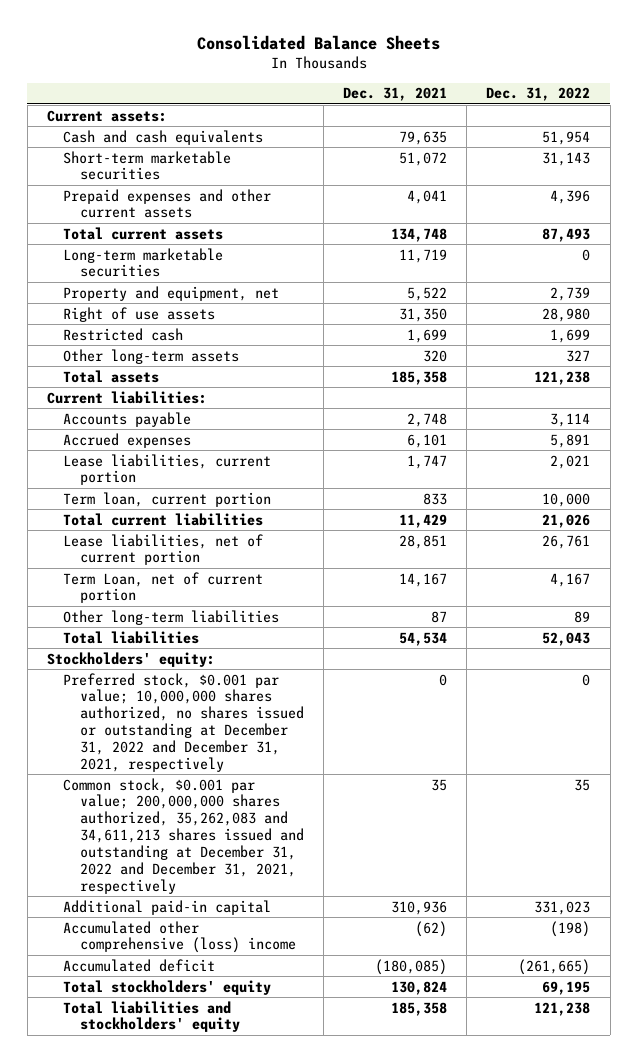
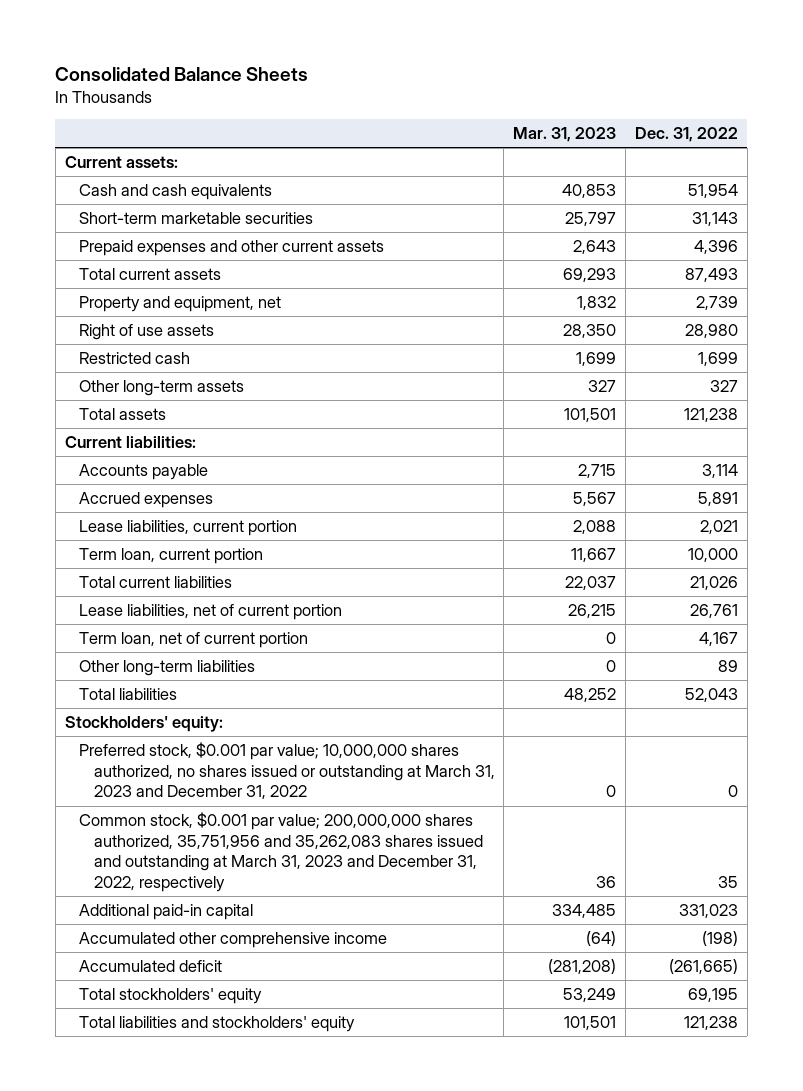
- | Dec. 31, 2021 | Dec. 31, 2022
+ | Mar. 31, 2023 | Dec. 31, 2022
- Long-term marketable securities | 11,719 | 0
- Term Loan, net of current portion | 14,167 | 4,167
+ Term loan, net of current portion | 0 | 4,167
- Preferred stock, $0.001 par value; 10,000,000 shares authorized, no shares issued or outstanding at December 31, 2022 and December 31, 2021, respectively | 0 | 0
- Common stock, $0.001 par value; 200,000,000 shares authorized, 35,262,083 and 34,611,213 shares issued and outstanding at December 31, 2022 and December 31, 2021, respectively | 35 | 35
+ Preferred stock, $0.001 par value; 10,000,000 shares authorized, no shares issued or outstanding at March 31, 2023 and December 31, 2022 | 0 | 0
+ Common stock, $0.001 par value; 200,000,000 shares authorized, 35,751,956 and 35,262,083 shares issued and outstanding at March 31, 2023 and December 31, 2022, respectively | 36 | 35
- Accumulated other comprehensive (loss) income | (62) | (198)
+ Accumulated other comprehensive income | (64) | (198)

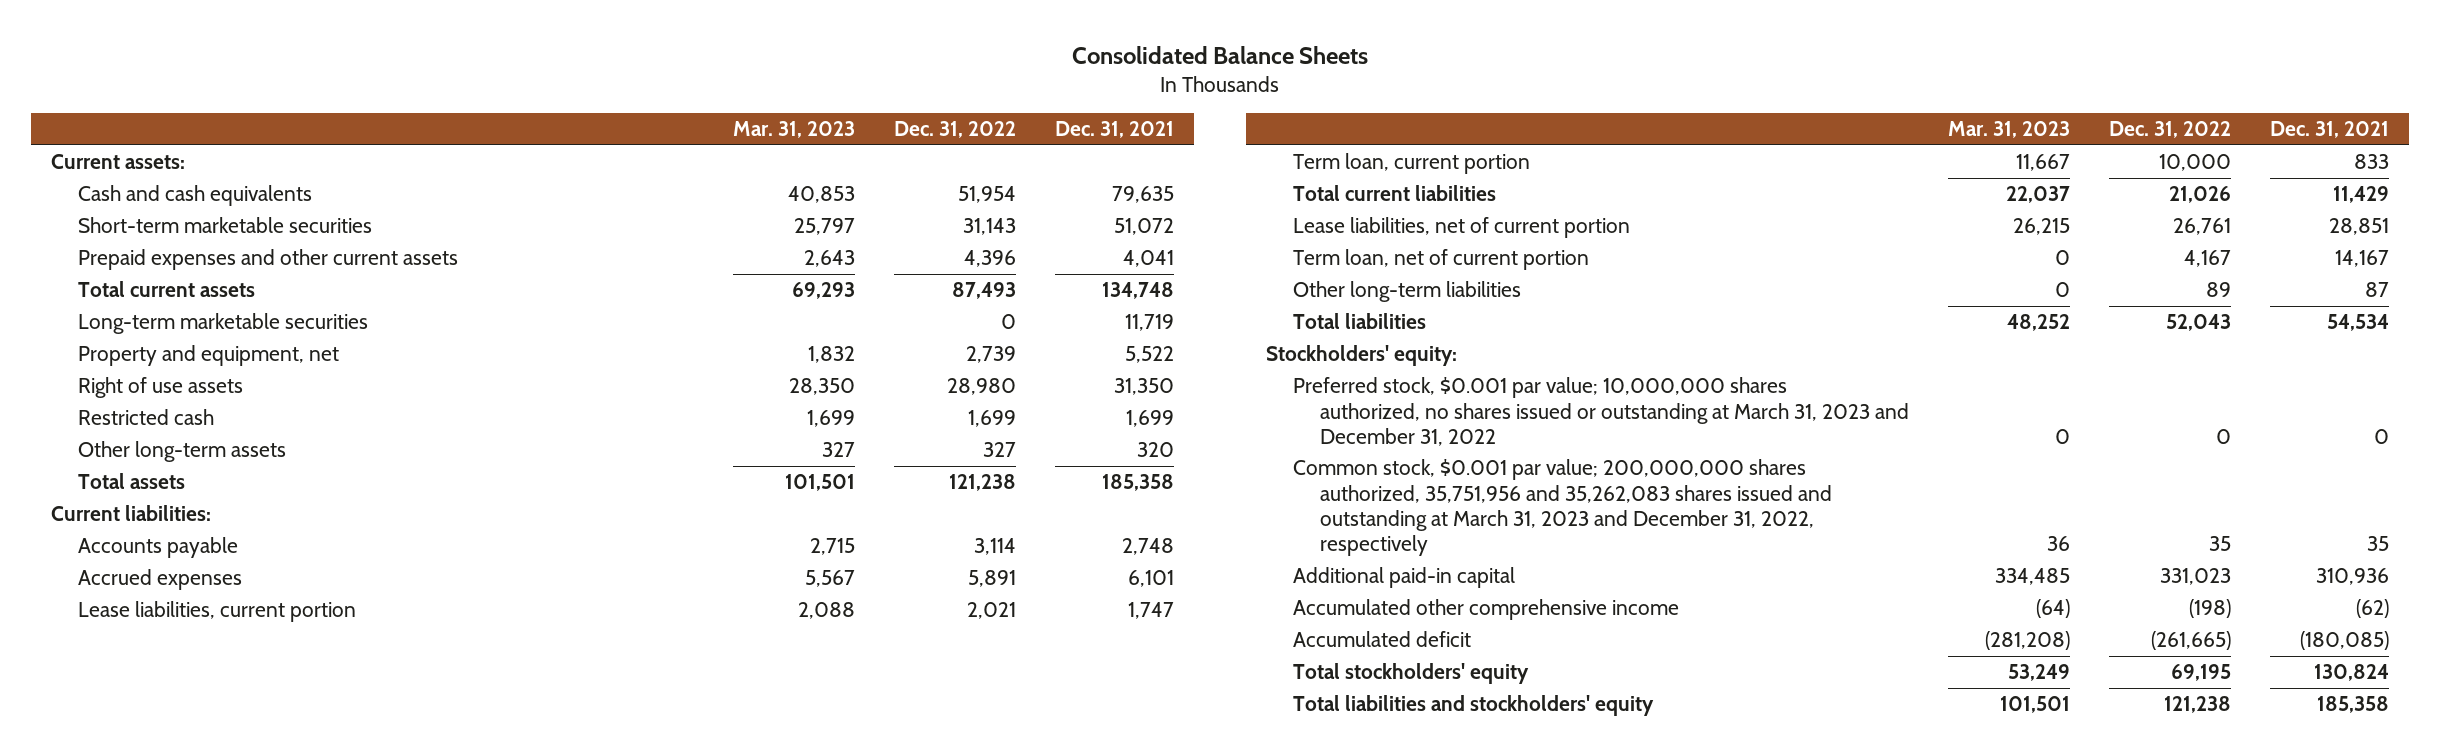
- | Mar. 31, 2023 | Dec. 31, 2022
+ | Mar. 31, 2023 | Dec. 31, 2022 | Dec. 31, 2021
+ Long-term marketable securities | | 0 | 11,719

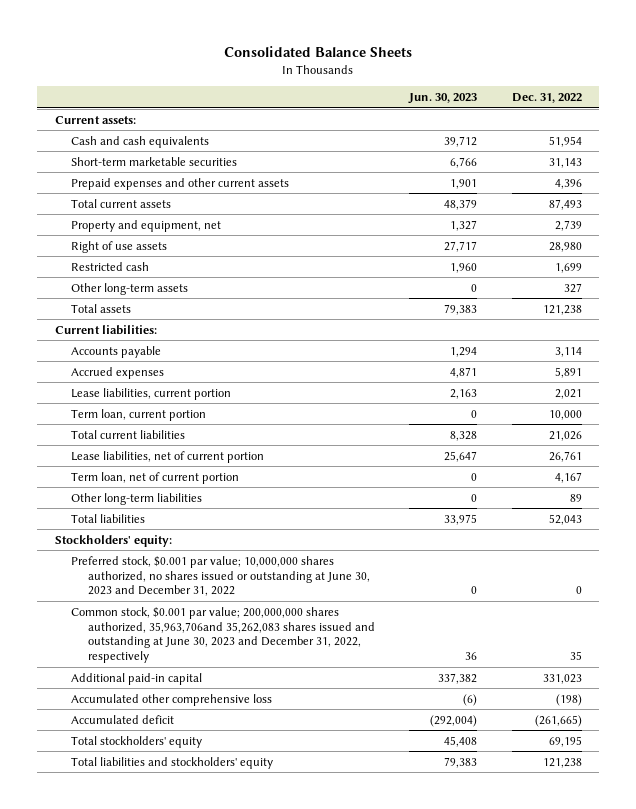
- | Mar. 31, 2023 | Dec. 31, 2022 | Dec. 31, 2021
+ | Jun. 30, 2023 | Dec. 31, 2022
- Long-term marketable securities | | 0 | 11,719
- Preferred stock, $0.001 par value; 10,000,000 shares authorized, no shares issued or outstanding at March 31, 2023 and December 31, 2022 | 0 | 0 | 0
- Common stock, $0.001 par value; 200,000,000 shares authorized, 35,751,956 and 35,262,083 shares issued and outstanding at March 31, 2023 and December 31, 2022, respectively | 36 | 35 | 35
+ Preferred stock, $0.001 par value; 10,000,000 shares authorized, no shares issued or outstanding at June 30, 2023 and December 31, 2022 | 0 | 0
+ Common stock, $0.001 par value; 200,000,000 shares authorized, 35,963,706and 35,262,083 shares issued and outstanding at June 30, 2023 and December 31, 2022, respectively | 36 | 35
- Accumulated other comprehensive income | (64) | (198) | (62)
+ Accumulated other comprehensive loss | (6) | (198)

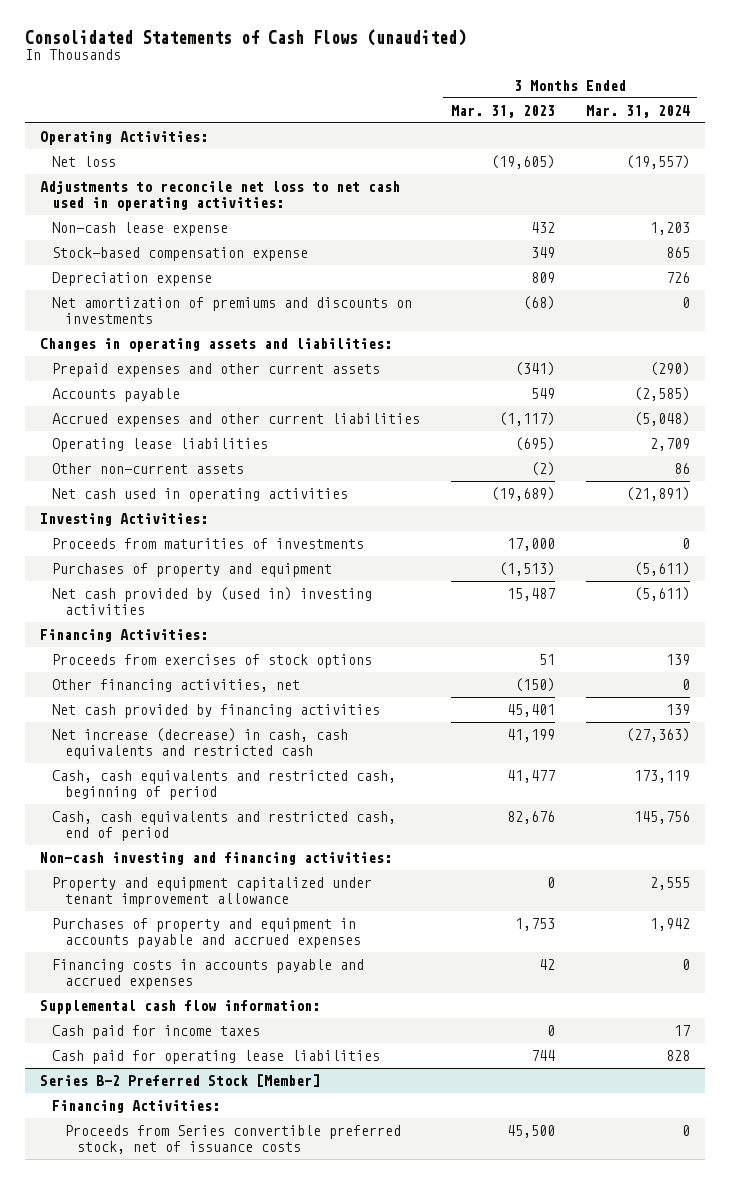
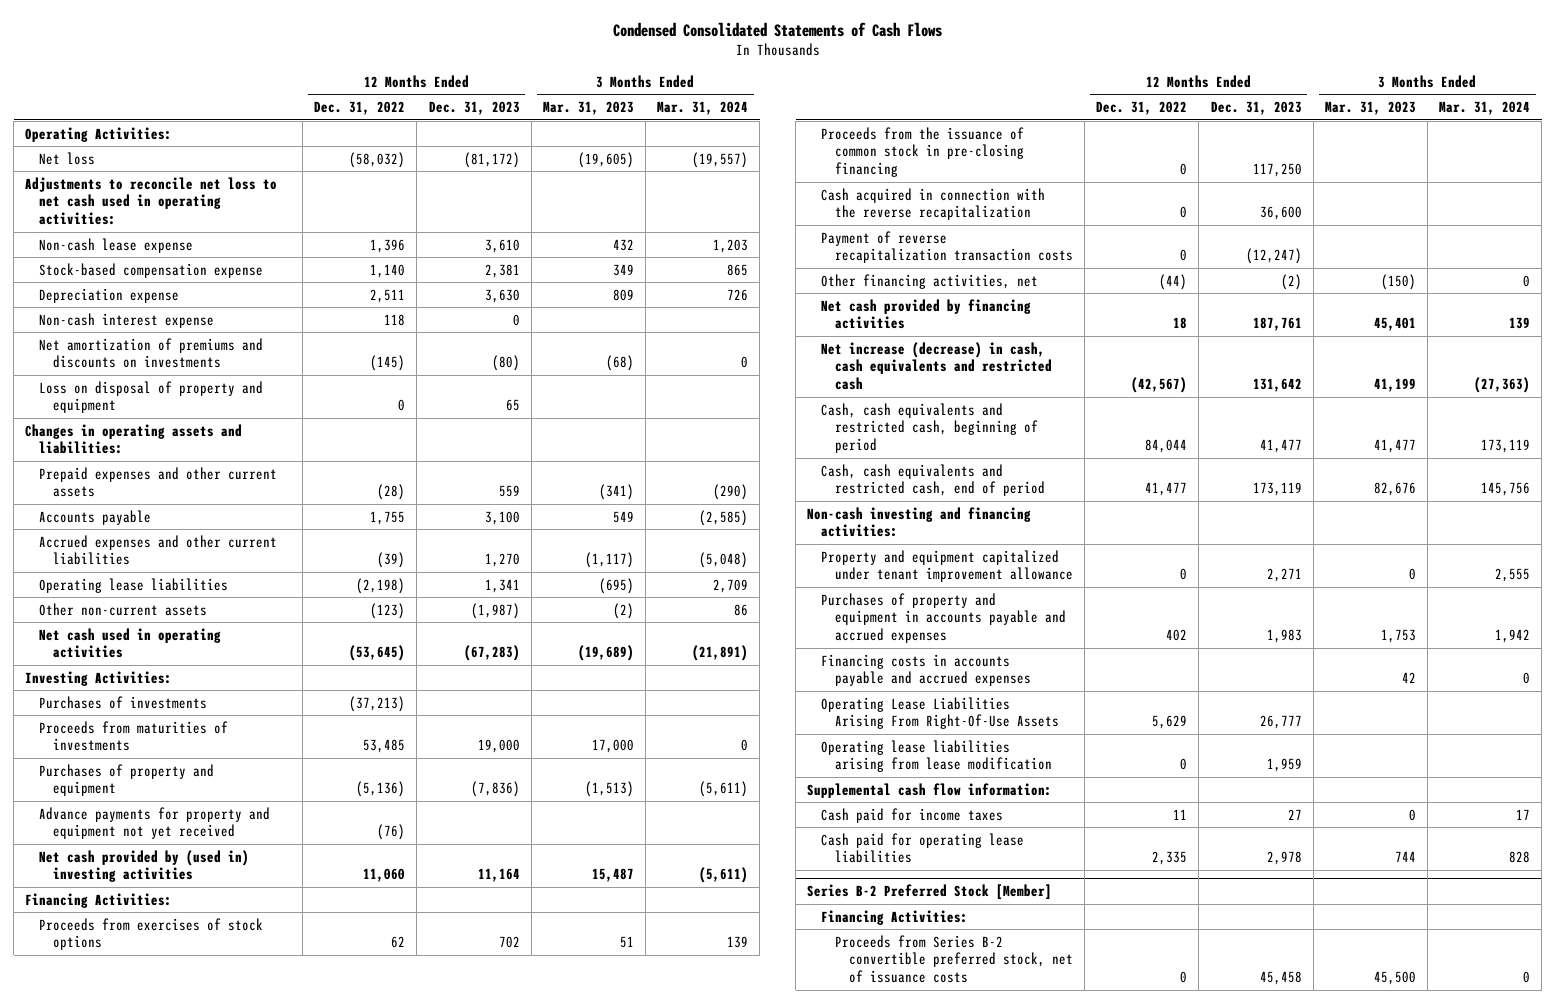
- Consolidated Statements of Cash Flows (unaudited)
+ Condensed Consolidated Statements of Cash Flows
- | 3 Months Ended Mar. 31, 2023 | 3 Months Ended Mar. 31, 2024
+ | 12 Months Ended Dec. 31, 2022 | 12 Months Ended Dec. 31, 2023 | 3 Months Ended Mar. 31, 2023 | 3 Months Ended Mar. 31, 2024
+ Non-cash interest expense | 118 | 0 | |
+ Loss on disposal of property and equipment | 0 | 65 | |
+ Purchases of investments | (37,213) | | |
+ Advance payments for property and equipment not yet received | (76) | | |
+ Proceeds from the issuance of common stock in pre-closing financing | 0 | 117,250 | |
+ Cash acquired in connection with the reverse recapitalization | 0 | 36,600 | |
+ Payment of reverse recapitalization transaction costs | 0 | (12,247) | |
+ Operating Lease Liabilities Arising From Right-Of-Use Assets | 5,629 | 26,777 | |
+ Operating lease liabilities arising from lease modification | 0 | 1,959 | |
@ Series B-2 Preferred Stock [Member]
- Proceeds from Series convertible preferred stock, net of issuance costs | 45,500 | 0
+ Proceeds from Series B-2 convertible preferred stock, net of issuance costs | 0 | 45,458 | 45,500 | 0

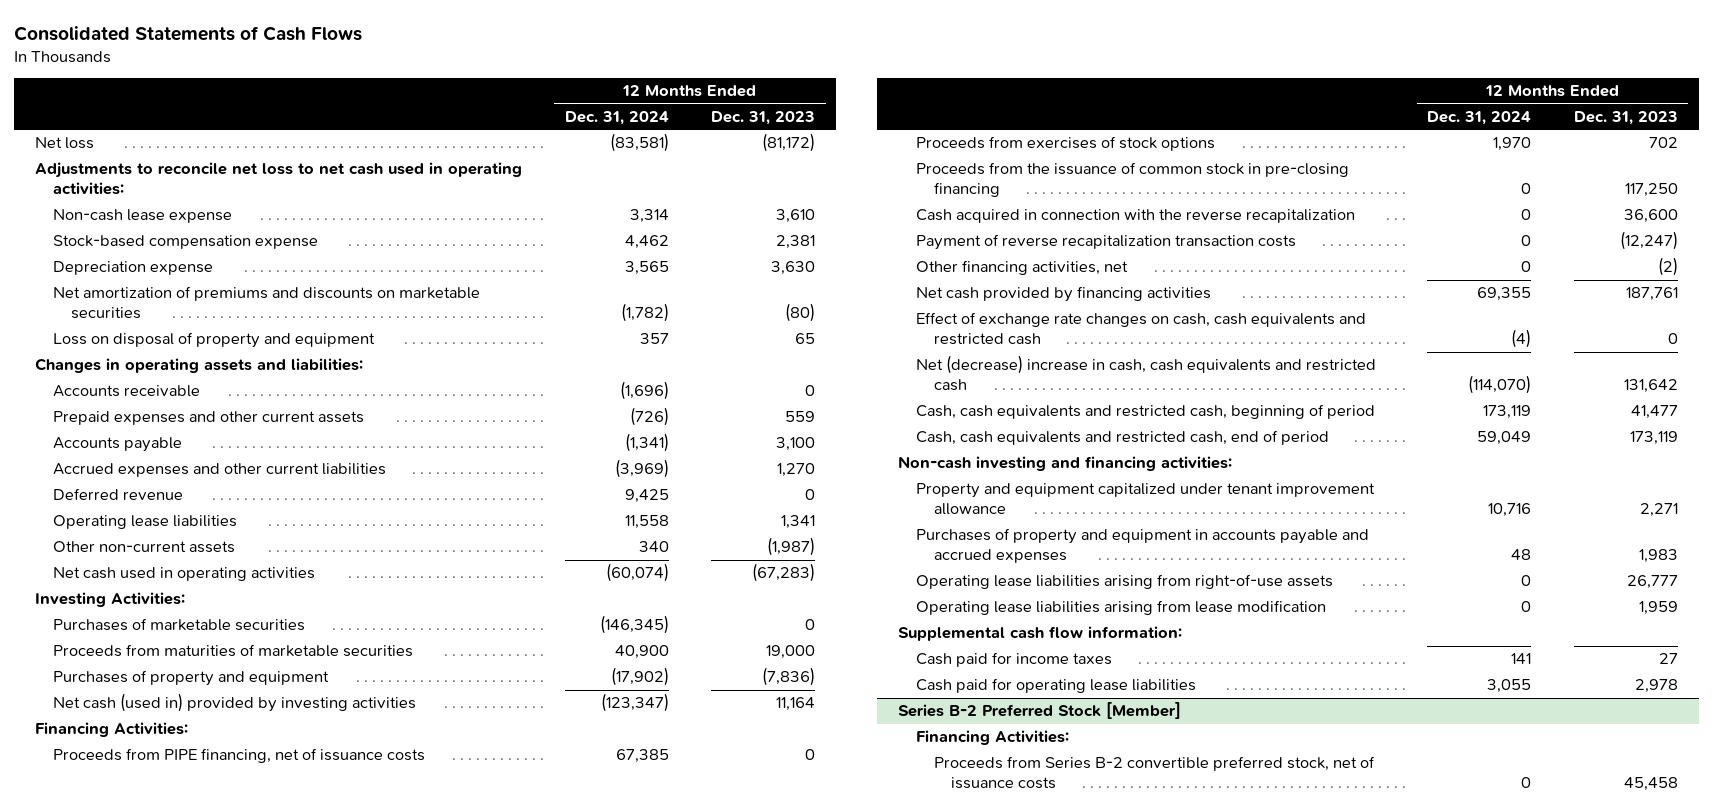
- Condensed Consolidated Statements of Cash Flows
+ Consolidated Statements of Cash Flows
- | 12 Months Ended Dec. 31, 2022 | 12 Months Ended Dec. 31, 2023 | 3 Months Ended Mar. 31, 2023 | 3 Months Ended Mar. 31, 2024
+ | 12 Months Ended Dec. 31, 2024 | 12 Months Ended Dec. 31, 2023
- Operating Activities:
- Non-cash interest expense | 118 | 0 | |
- Net amortization of premiums and discounts on investments | (145) | (80) | (68) | 0
+ Net amortization of premiums and discounts on marketable securities | (1,782) | (80)
+ Accounts receivable | (1,696) | 0
+ Deferred revenue | 9,425 | 0
- Purchases of investments | (37,213) | | |
- Proceeds from maturities of investments | 53,485 | 19,000 | 17,000 | 0
+ Purchases of marketable securities | (146,345) | 0
+ Proceeds from maturities of marketable securities | 40,900 | 19,000
- Advance payments for property and equipment not yet received | (76) | | |
- Net cash provided by (used in) investing activities | 11,060 | 11,164 | 15,487 | (5,611)
+ Net cash (used in) provided by investing activities | (123,347) | 11,164
+ Proceeds from PIPE financing, net of issuance costs | 67,385 | 0
- Net increase (decrease) in cash, cash equivalents and restricted cash | (42,567) | 131,642 | 41,199 | (27,363)
+ Effect of exchange rate changes on cash, cash equivalents and restricted cash | (4) | 0
+ Net (decrease) increase in cash, cash equivalents and restricted cash | (114,070) | 131,642
- Financing costs in accounts payable and accrued expenses | | | 42 | 0
- Operating Lease Liabilities Arising From Right-Of-Use Assets | 5,629 | 26,777 | |
+ Operating lease liabilities arising from right-of-use assets | 0 | 26,777

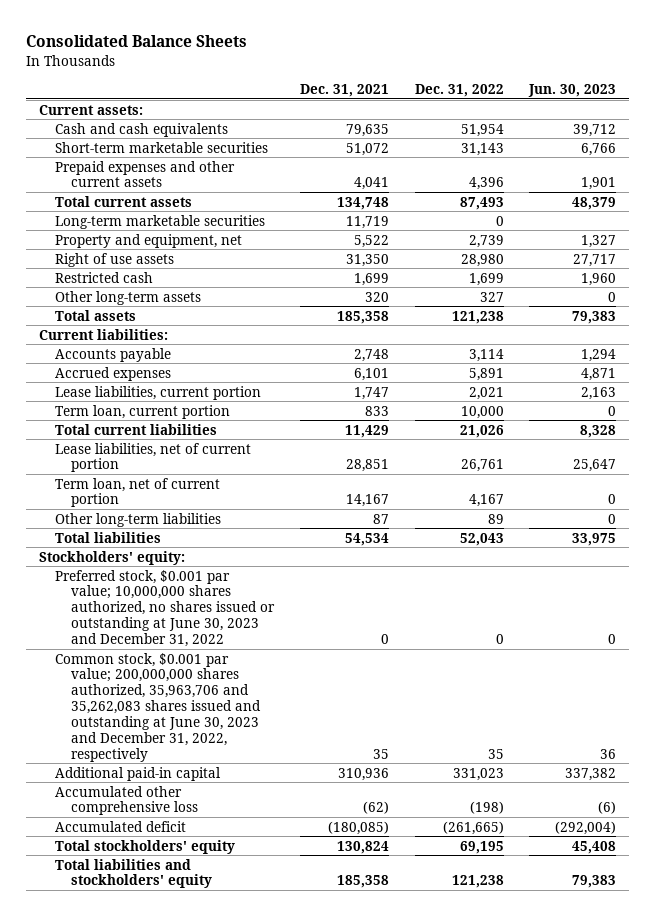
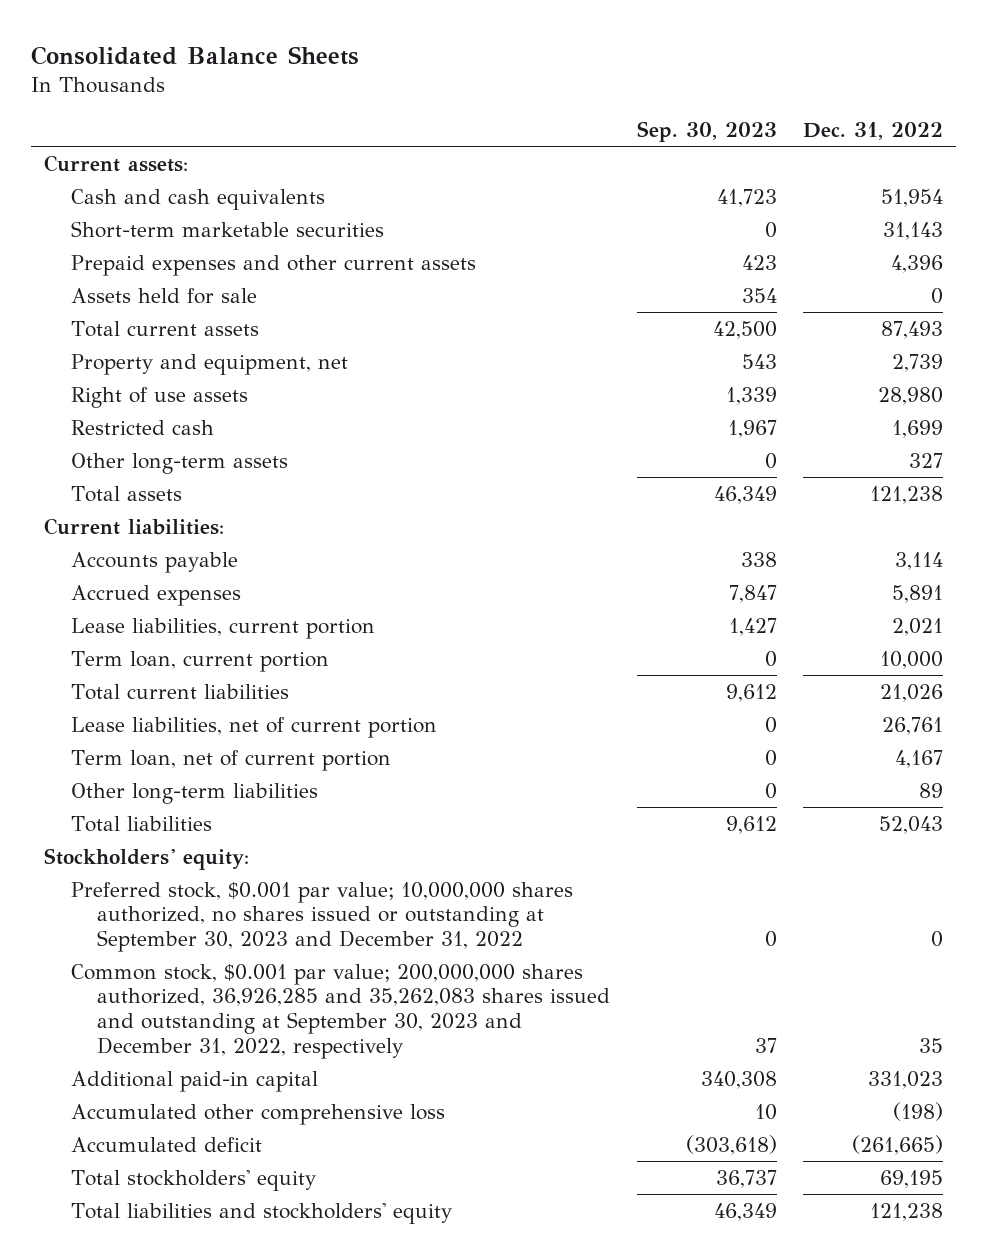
- | Dec. 31, 2021 | Dec. 31, 2022 | Jun. 30, 2023
+ | Sep. 30, 2023 | Dec. 31, 2022
+ Assets held for sale | 354 | 0
- Long-term marketable securities | 11,719 | 0 |
- Preferred stock, $0.001 par value; 10,000,000 shares authorized, no shares issued or outstanding at June 30, 2023 and December 31, 2022 | 0 | 0 | 0
- Common stock, $0.001 par value; 200,000,000 shares authorized, 35,963,706 and 35,262,083 shares issued and outstanding at June 30, 2023 and December 31, 2022, respectively | 35 | 35 | 36
+ Preferred stock, $0.001 par value; 10,000,000 shares authorized, no shares issued or outstanding at September 30, 2023 and December 31, 2022 | 0 | 0
+ Common stock, $0.001 par value; 200,000,000 shares authorized, 36,926,285 and 35,262,083 shares issued and outstanding at September 30, 2023 and December 31, 2022, respectively | 37 | 35

